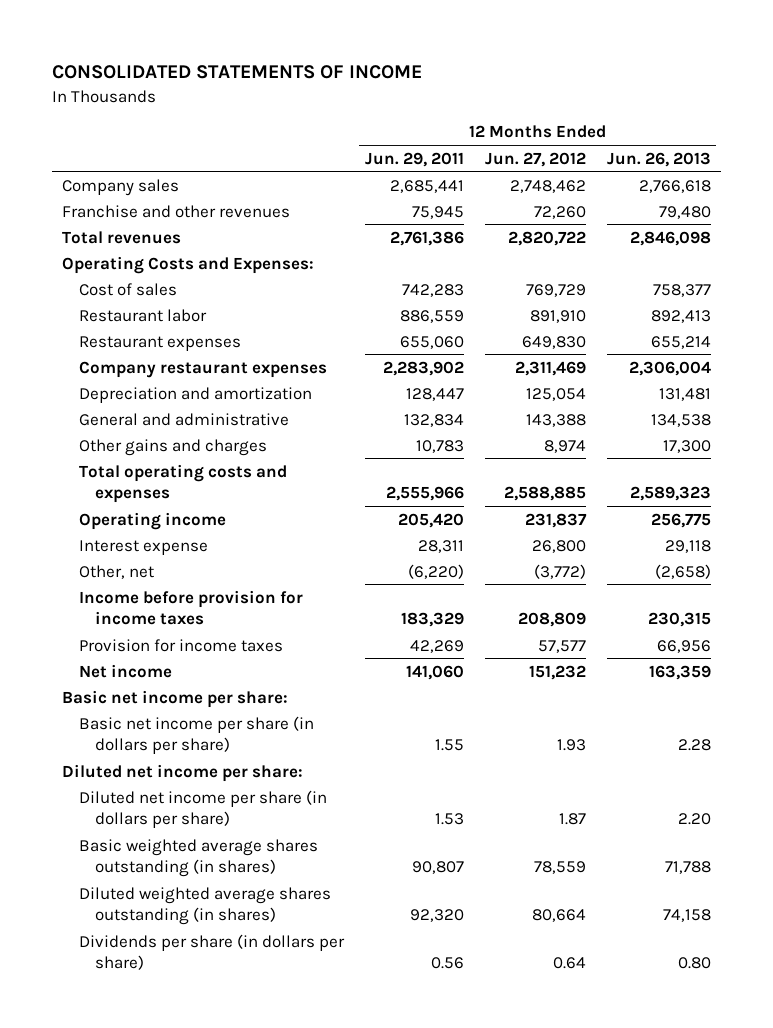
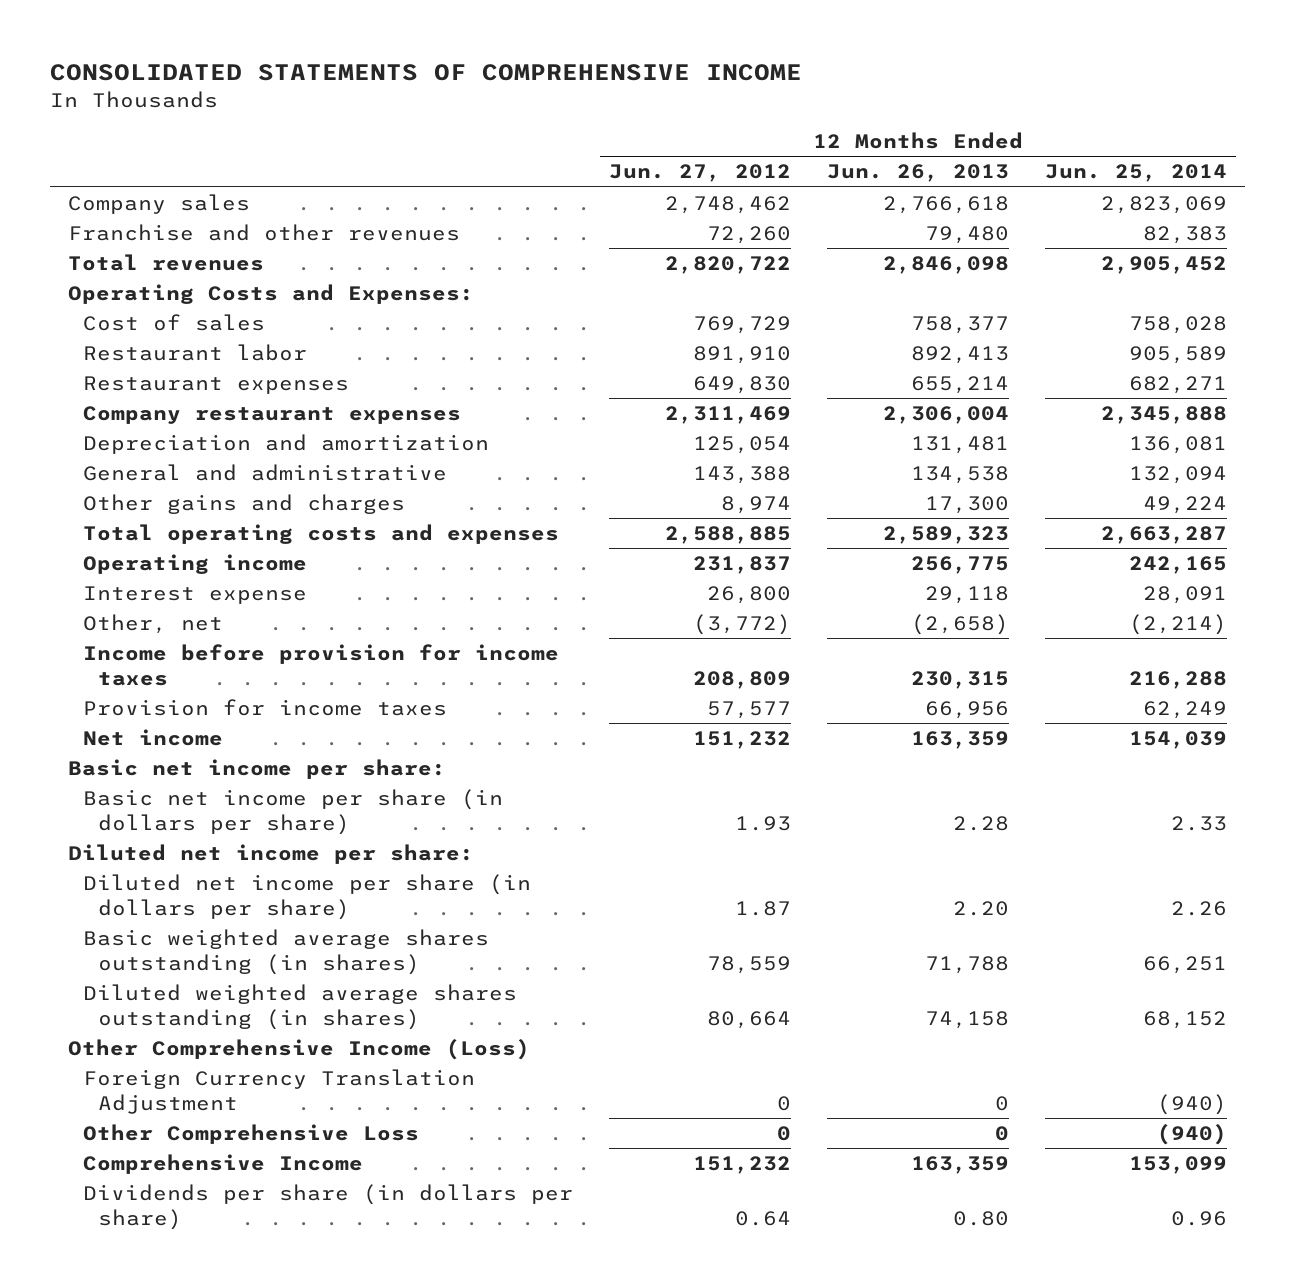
- CONSOLIDATED STATEMENTS OF INCOME
+ CONSOLIDATED STATEMENTS OF COMPREHENSIVE INCOME
- | 12 Months Ended Jun. 29, 2011 | 12 Months Ended Jun. 27, 2012 | 12 Months Ended Jun. 26, 2013
+ | 12 Months Ended Jun. 27, 2012 | 12 Months Ended Jun. 26, 2013 | 12 Months Ended Jun. 25, 2014
+ Other Comprehensive Income (Loss)
+ Foreign Currency Translation Adjustment | 0 | 0 | (940)
+ Other Comprehensive Loss | 0 | 0 | (940)
+ Comprehensive Income | 151,232 | 163,359 | 153,099

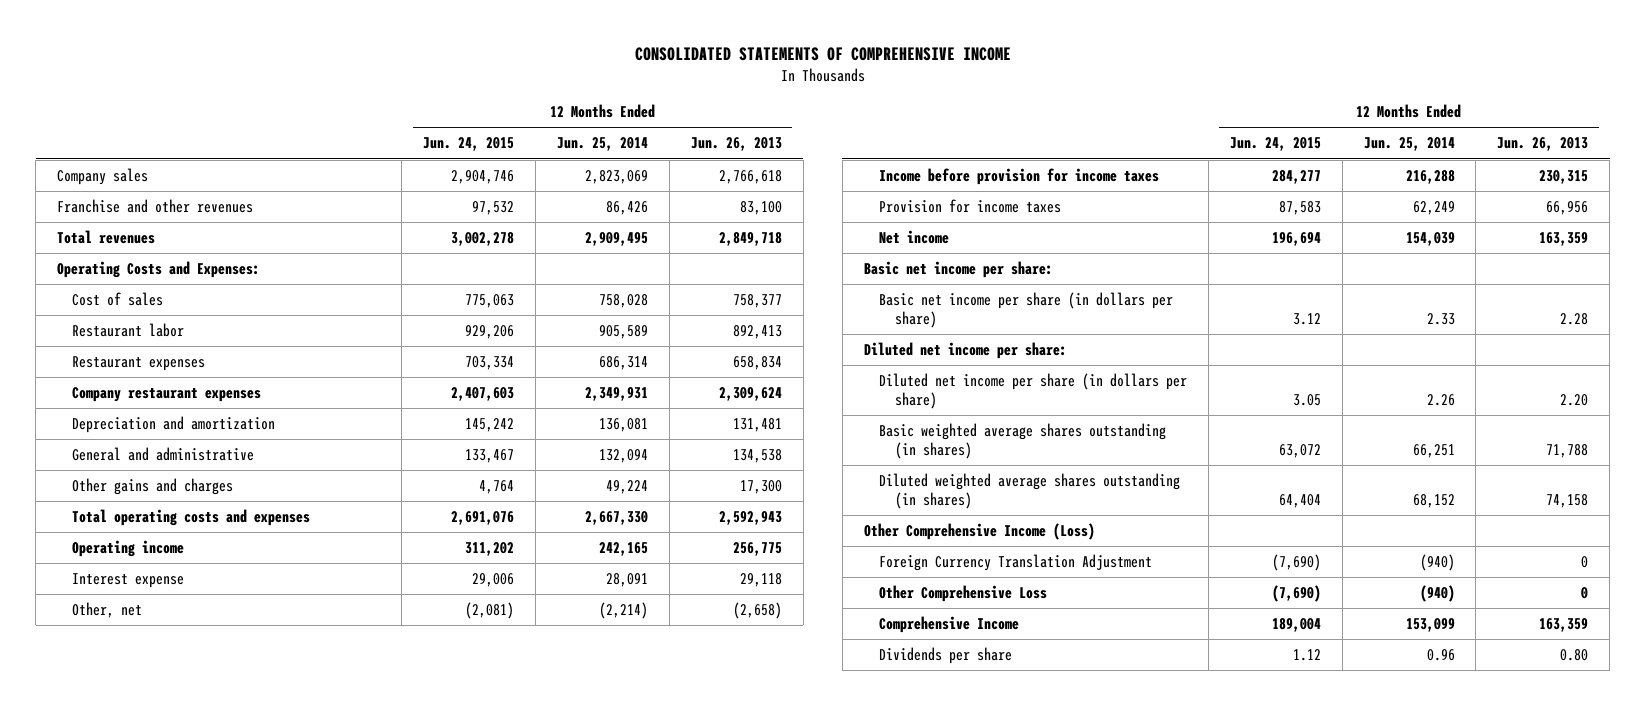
- | 12 Months Ended Jun. 27, 2012 | 12 Months Ended Jun. 26, 2013 | 12 Months Ended Jun. 25, 2014
+ | 12 Months Ended Jun. 24, 2015 | 12 Months Ended Jun. 25, 2014 | 12 Months Ended Jun. 26, 2013
- Franchise and other revenues | 72,260 | 79,480 | 82,383
- Total revenues | 2,820,722 | 2,846,098 | 2,905,452
+ Franchise and other revenues | 97,532 | 86,426 | 83,100
+ Total revenues | 3,002,278 | 2,909,495 | 2,849,718
- Restaurant expenses | 649,830 | 655,214 | 682,271
- Company restaurant expenses | 2,311,469 | 2,306,004 | 2,345,888
+ Restaurant expenses | 703,334 | 686,314 | 658,834
+ Company restaurant expenses | 2,407,603 | 2,349,931 | 2,309,624
- Total operating costs and expenses | 2,588,885 | 2,589,323 | 2,663,287
+ Total operating costs and expenses | 2,691,076 | 2,667,330 | 2,592,943
- Dividends per share (in dollars per share) | 0.64 | 0.80 | 0.96
+ Dividends per share | 1.12 | 0.96 | 0.80

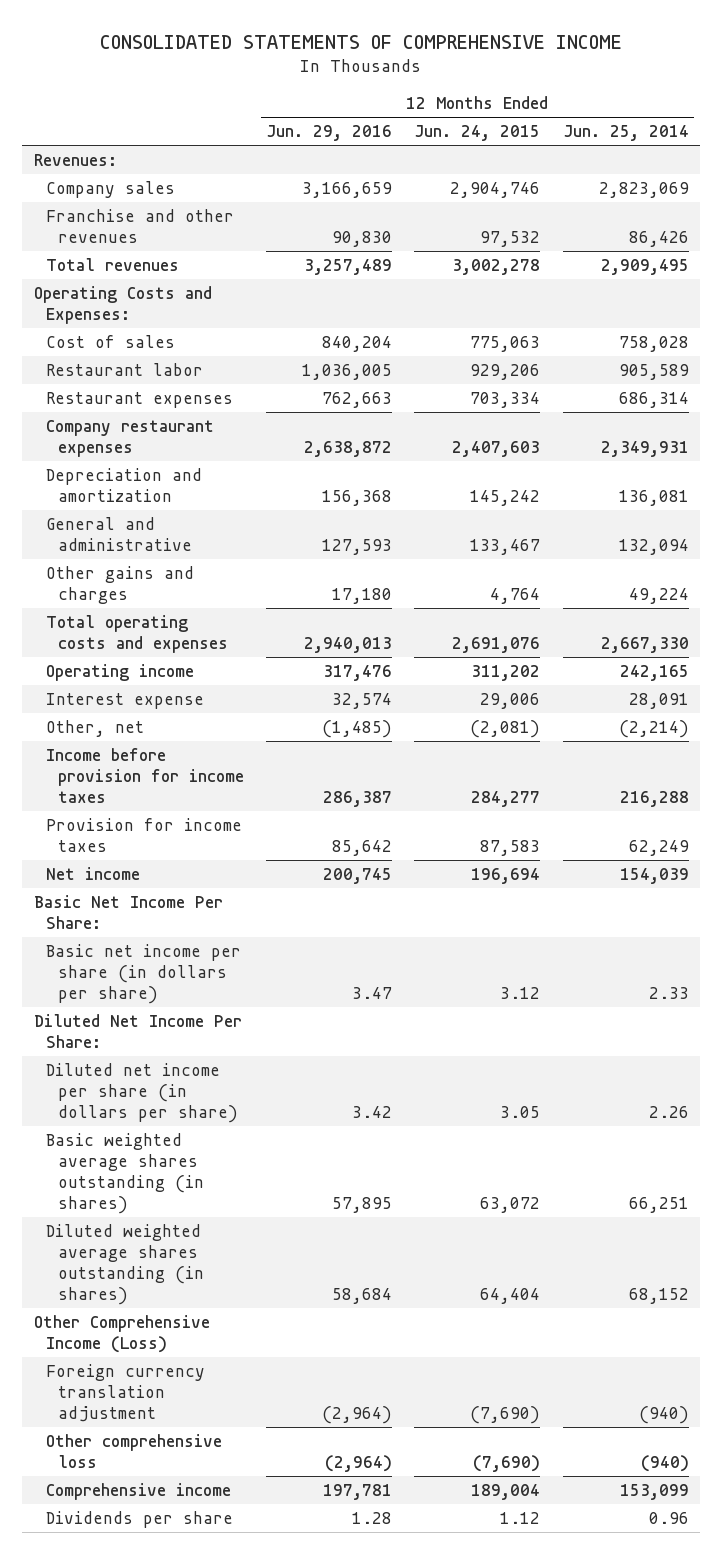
- | 12 Months Ended Jun. 24, 2015 | 12 Months Ended Jun. 25, 2014 | 12 Months Ended Jun. 26, 2013
+ | 12 Months Ended Jun. 29, 2016 | 12 Months Ended Jun. 24, 2015 | 12 Months Ended Jun. 25, 2014
+ Revenues:
- Basic net income per share:
+ Basic Net Income Per Share:
- Diluted net income per share:
+ Diluted Net Income Per Share:
- Foreign Currency Translation Adjustment | (7,690) | (940) | 0
- Other Comprehensive Loss | (7,690) | (940) | 0
- Comprehensive Income | 189,004 | 153,099 | 163,359
+ Foreign currency translation adjustment | (2,964) | (7,690) | (940)
+ Other comprehensive loss | (2,964) | (7,690) | (940)
+ Comprehensive income | 197,781 | 189,004 | 153,099

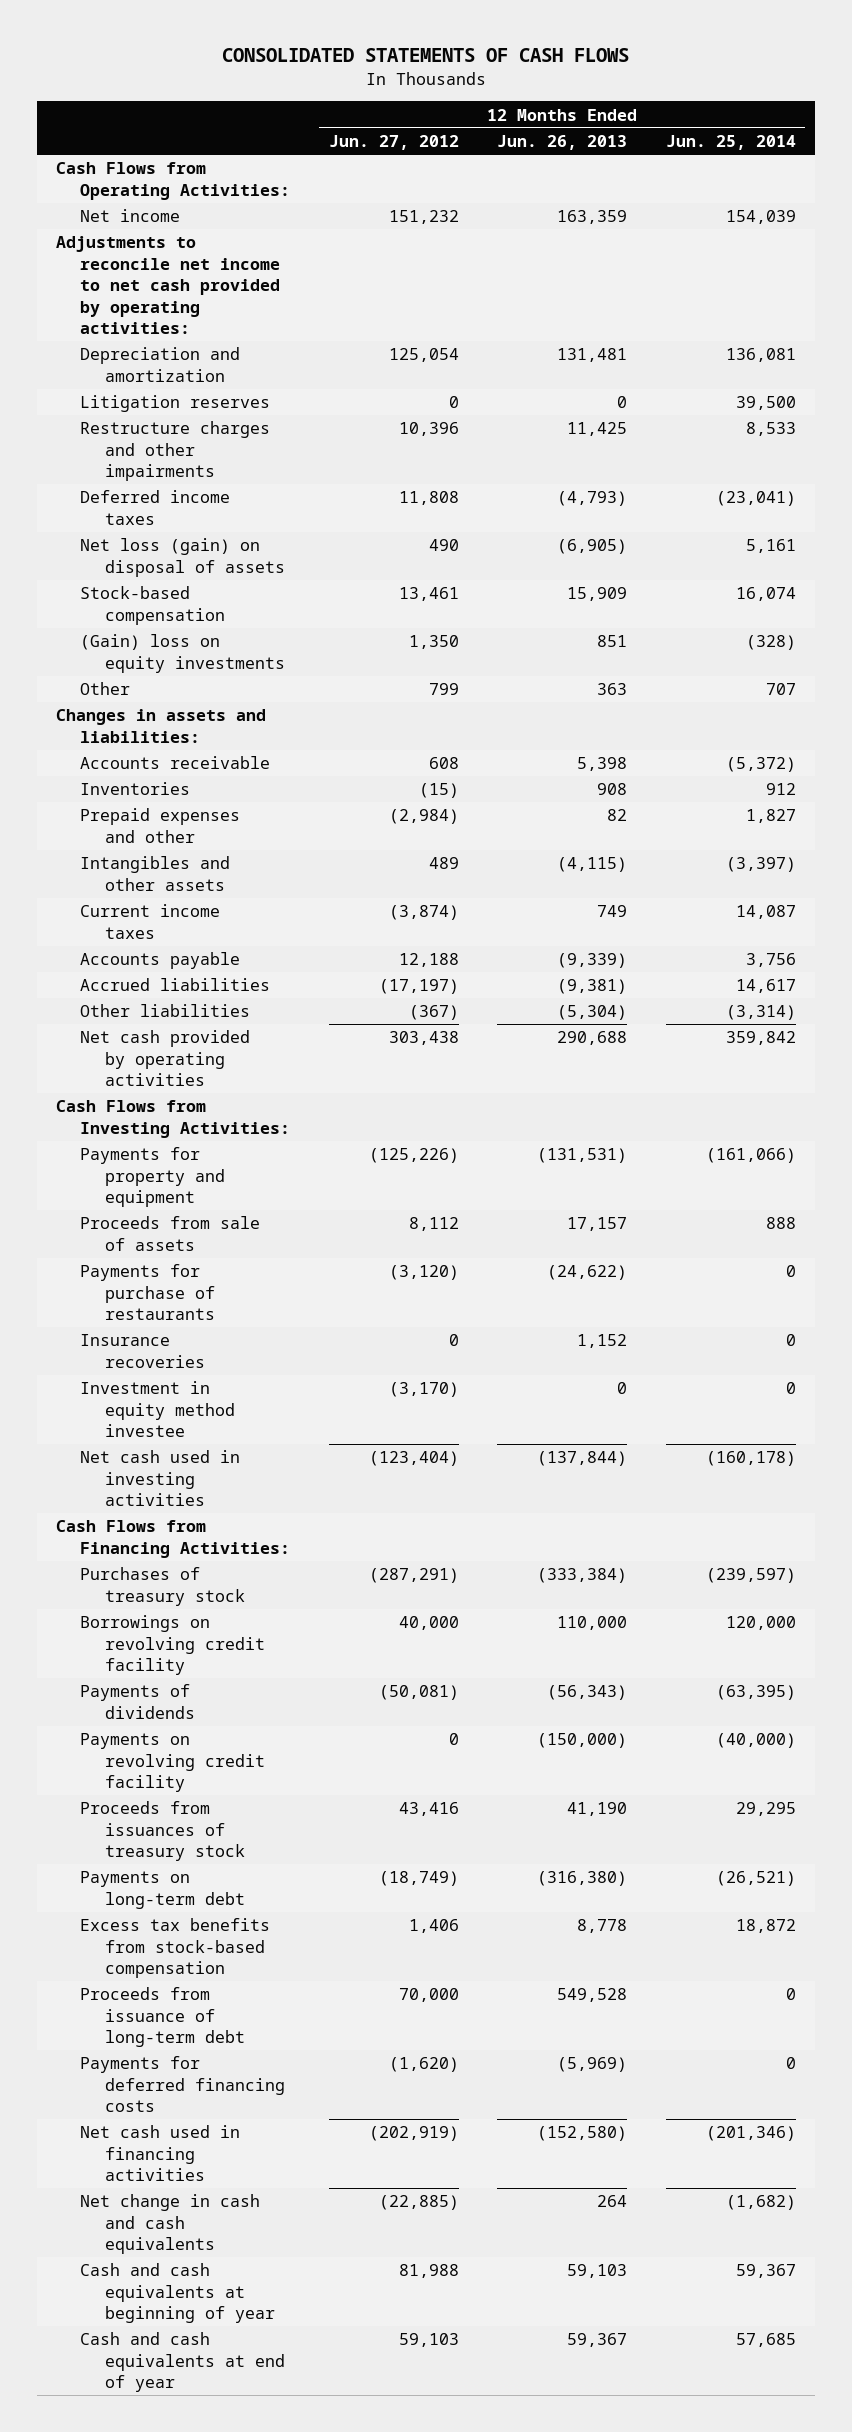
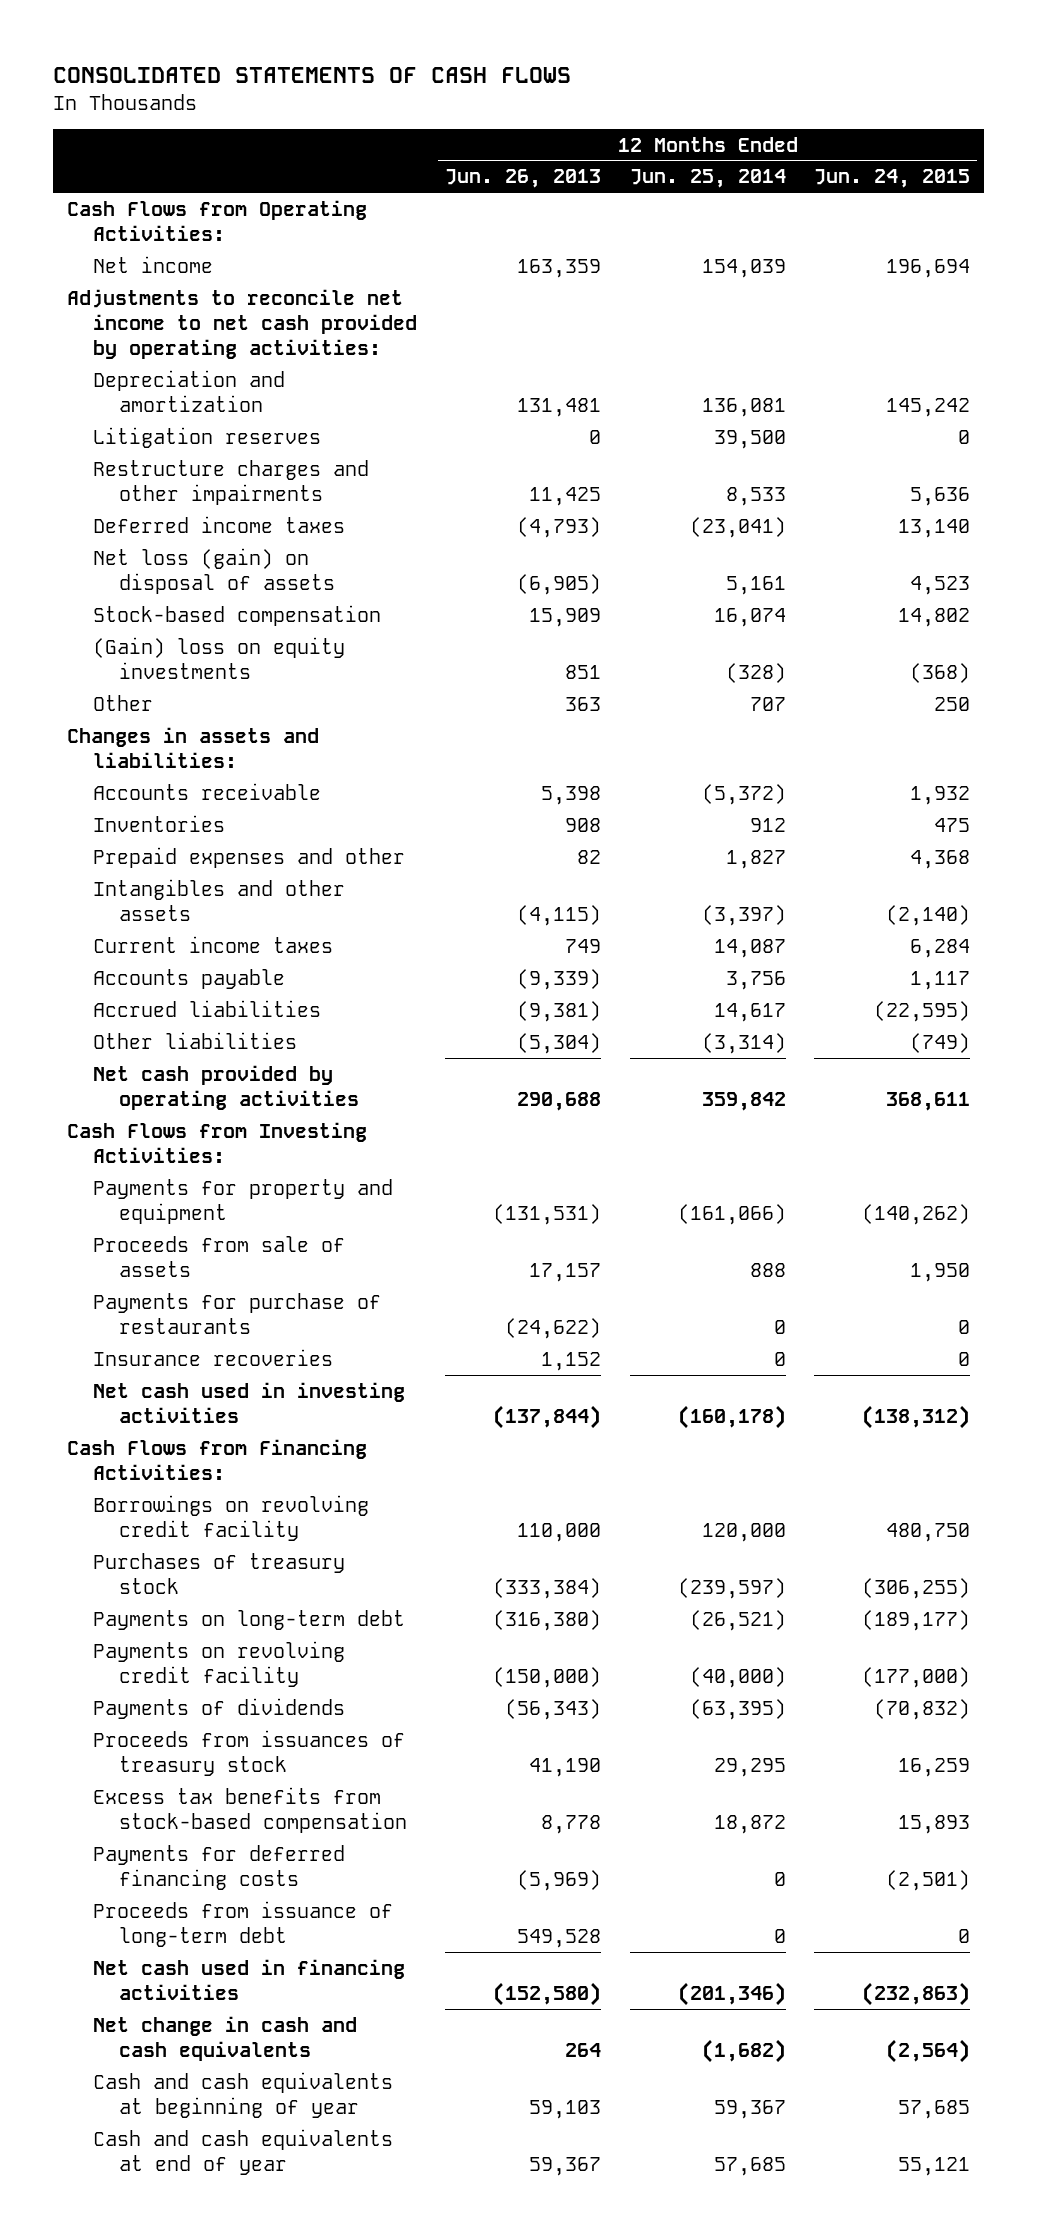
- | 12 Months Ended Jun. 27, 2012 | 12 Months Ended Jun. 26, 2013 | 12 Months Ended Jun. 25, 2014
+ | 12 Months Ended Jun. 26, 2013 | 12 Months Ended Jun. 25, 2014 | 12 Months Ended Jun. 24, 2015
- Investment in equity method investee | (3,170) | 0 | 0
moved down: Purchases of treasury stock | (333,384) | (239,597) | (306,255)
moved up: Payments on long-term debt | (316,380) | (26,521) | (189,177)
moved down: Payments of dividends | (56,343) | (63,395) | (70,832)
moved down: Proceeds from issuance of long-term debt | 549,528 | 0 | 0

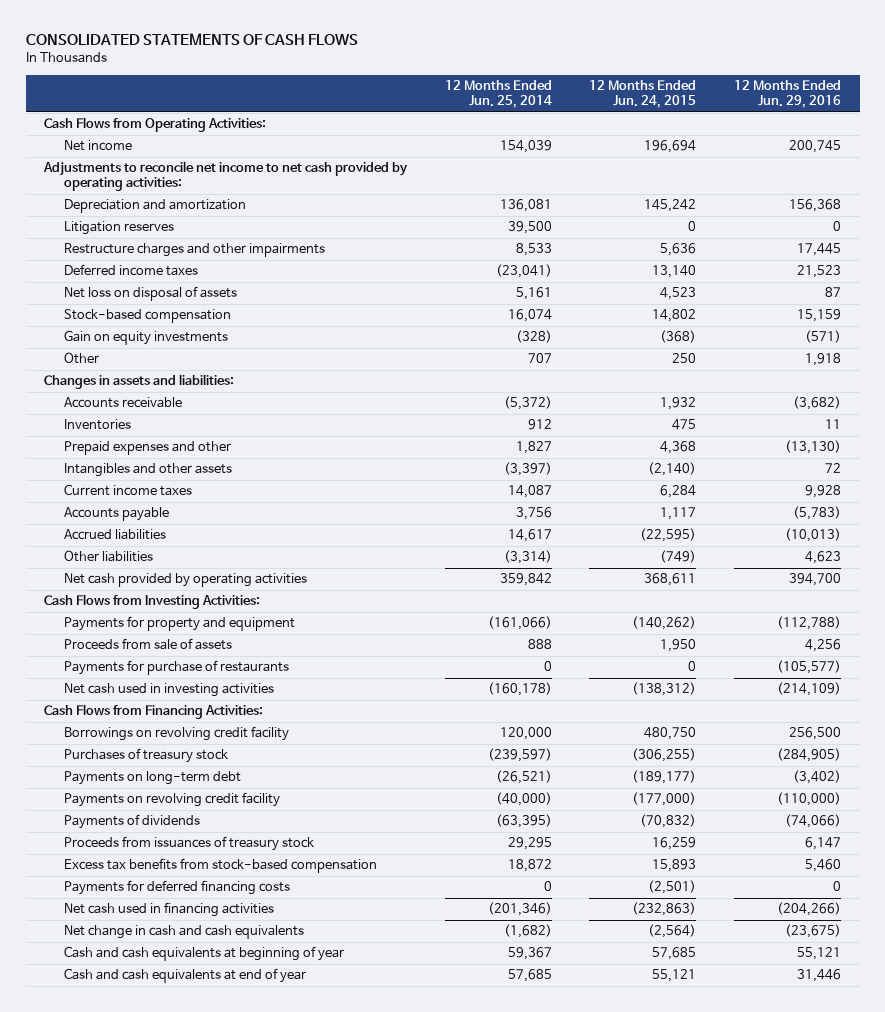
- | 12 Months Ended Jun. 26, 2013 | 12 Months Ended Jun. 25, 2014 | 12 Months Ended Jun. 24, 2015
+ | 12 Months Ended Jun. 25, 2014 | 12 Months Ended Jun. 24, 2015 | 12 Months Ended Jun. 29, 2016
- Net loss (gain) on disposal of assets | (6,905) | 5,161 | 4,523
+ Net loss on disposal of assets | 5,161 | 4,523 | 87
- (Gain) loss on equity investments | 851 | (328) | (368)
+ Gain on equity investments | (328) | (368) | (571)
- Insurance recoveries | 1,152 | 0 | 0
- Proceeds from issuance of long-term debt | 549,528 | 0 | 0

